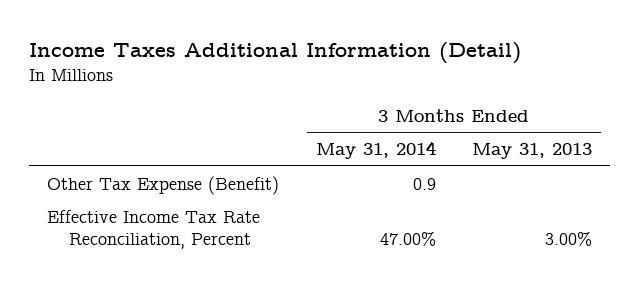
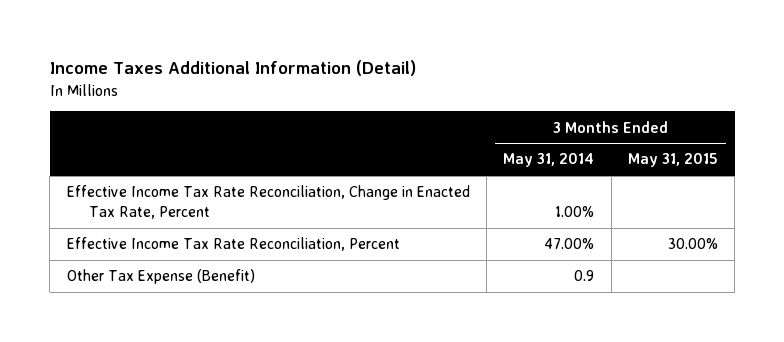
- | 3 Months Ended May 31, 2014 | 3 Months Ended May 31, 2013
+ | 3 Months Ended May 31, 2014 | 3 Months Ended May 31, 2015
+ Effective Income Tax Rate Reconciliation, Change in Enacted Tax Rate, Percent | 1.00% |
moved down: Other Tax Expense (Benefit) | 0.9 |

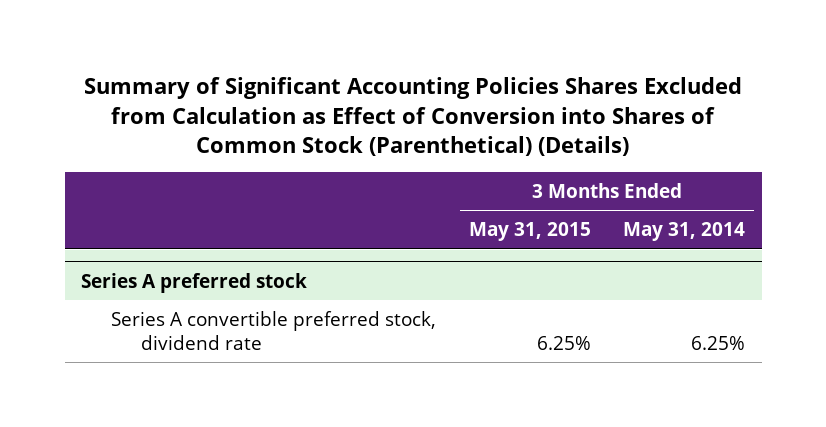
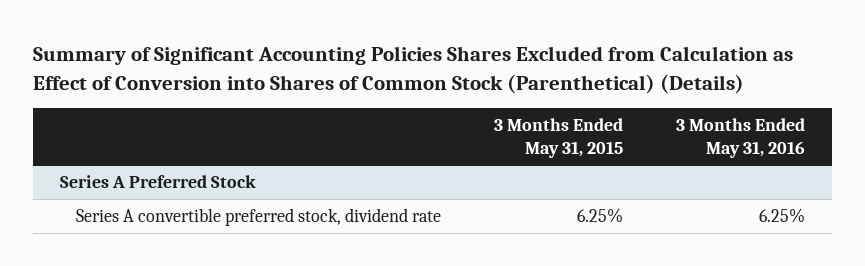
- | 3 Months Ended May 31, 2015 | 3 Months Ended May 31, 2014
+ | 3 Months Ended May 31, 2015 | 3 Months Ended May 31, 2016
- Series A preferred stock
+ Series A Preferred Stock

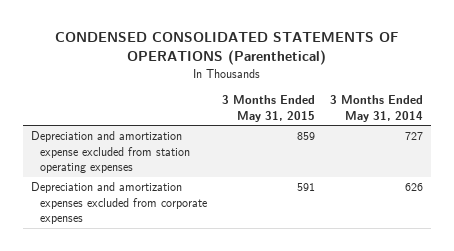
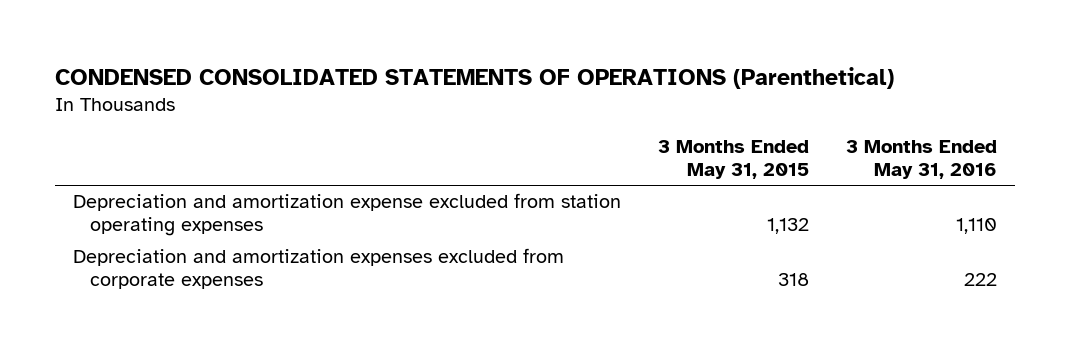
- | 3 Months Ended May 31, 2015 | 3 Months Ended May 31, 2014
+ | 3 Months Ended May 31, 2015 | 3 Months Ended May 31, 2016
- Depreciation and amortization expense excluded from station operating expenses | 859 | 727
- Depreciation and amortization expenses excluded from corporate expenses | 591 | 626
+ Depreciation and amortization expense excluded from station operating expenses | 1,132 | 1,110
+ Depreciation and amortization expenses excluded from corporate expenses | 318 | 222

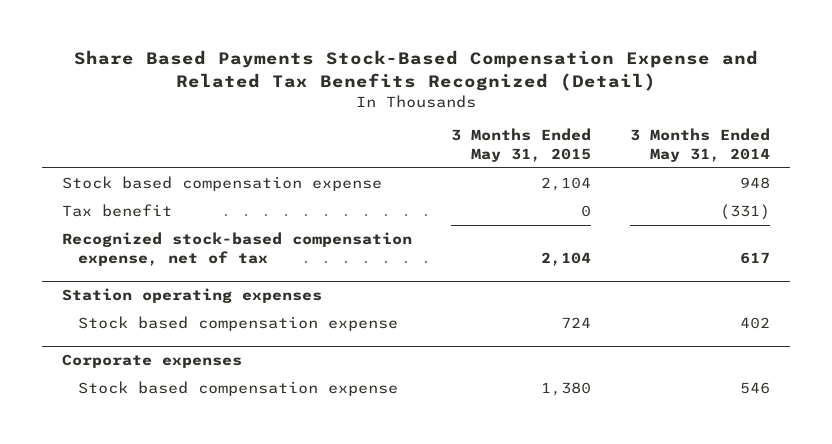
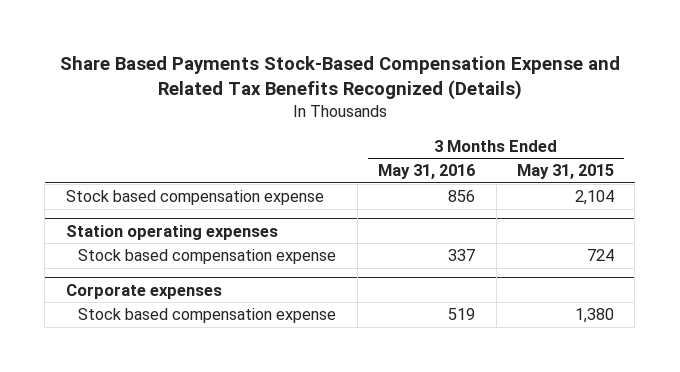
- Share Based Payments Stock-Based Compensation Expense and Related Tax Benefits Recognized (Detail)
+ Share Based Payments Stock-Based Compensation Expense and Related Tax Benefits Recognized (Details)
- | 3 Months Ended May 31, 2015 | 3 Months Ended May 31, 2014
+ | 3 Months Ended May 31, 2016 | 3 Months Ended May 31, 2015
- Tax benefit | 0 | (331)
- Recognized stock-based compensation expense, net of tax | 2,104 | 617

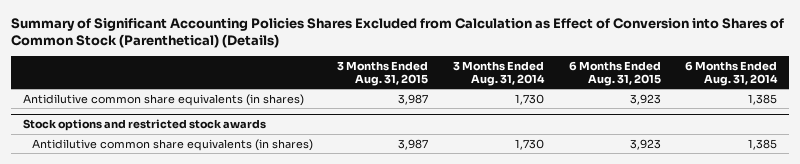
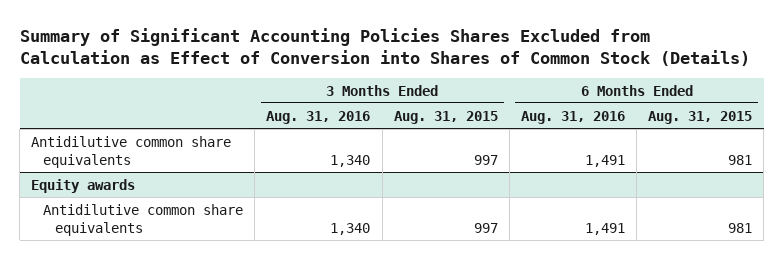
- Summary of Significant Accounting Policies Shares Excluded from Calculation as Effect of Conversion into Shares of Common Stock (Parenthetical) (Details)
+ Summary of Significant Accounting Policies Shares Excluded from Calculation as Effect of Conversion into Shares of Common Stock (Details)
- | 3 Months Ended Aug. 31, 2015 | 3 Months Ended Aug. 31, 2014 | 6 Months Ended Aug. 31, 2015 | 6 Months Ended Aug. 31, 2014
+ | 3 Months Ended Aug. 31, 2016 | 3 Months Ended Aug. 31, 2015 | 6 Months Ended Aug. 31, 2016 | 6 Months Ended Aug. 31, 2015
- Antidilutive common share equivalents (in shares) | 3,987 | 1,730 | 3,923 | 1,385
- Stock options and restricted stock awards
- Antidilutive common share equivalents (in shares) | 3,987 | 1,730 | 3,923 | 1,385
+ Antidilutive common share equivalents | 1,340 | 997 | 1,491 | 981
+ Equity awards
+ Antidilutive common share equivalents | 1,340 | 997 | 1,491 | 981

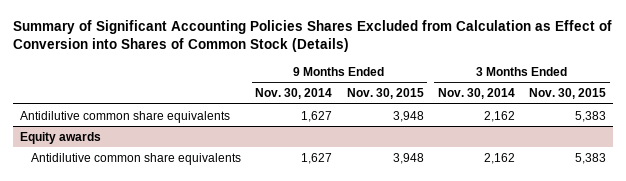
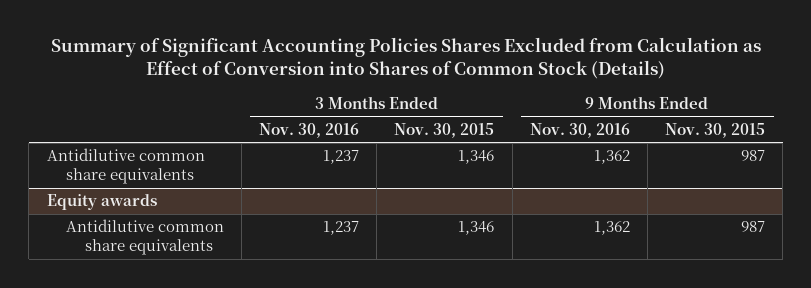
- | 9 Months Ended Nov. 30, 2014 | 9 Months Ended Nov. 30, 2015 | 3 Months Ended Nov. 30, 2014 | 3 Months Ended Nov. 30, 2015
+ | 3 Months Ended Nov. 30, 2016 | 3 Months Ended Nov. 30, 2015 | 9 Months Ended Nov. 30, 2016 | 9 Months Ended Nov. 30, 2015
- Antidilutive common share equivalents | 1,627 | 3,948 | 2,162 | 5,383
+ Antidilutive common share equivalents | 1,237 | 1,346 | 1,362 | 987
@ Equity awards
- Antidilutive common share equivalents | 1,627 | 3,948 | 2,162 | 5,383
+ Antidilutive common share equivalents | 1,237 | 1,346 | 1,362 | 987

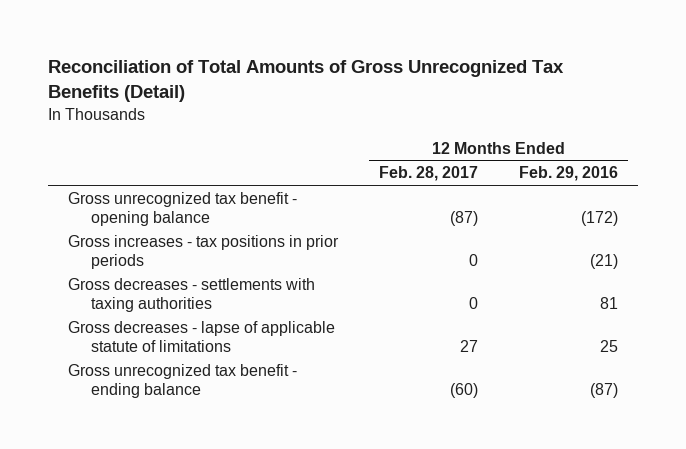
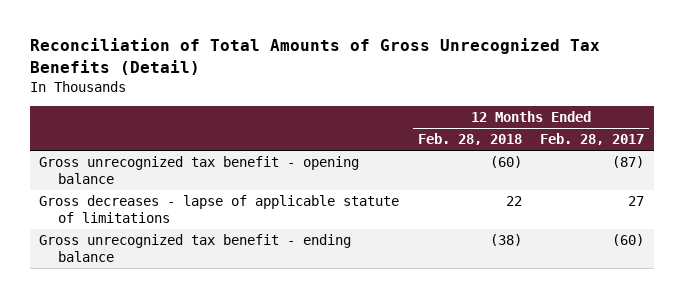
- | 12 Months Ended Feb. 28, 2017 | 12 Months Ended Feb. 29, 2016
+ | 12 Months Ended Feb. 28, 2018 | 12 Months Ended Feb. 28, 2017
- Gross increases - tax positions in prior periods | 0 | (21)
- Gross decreases - settlements with taxing authorities | 0 | 81

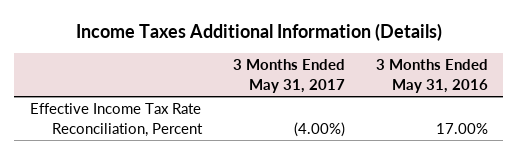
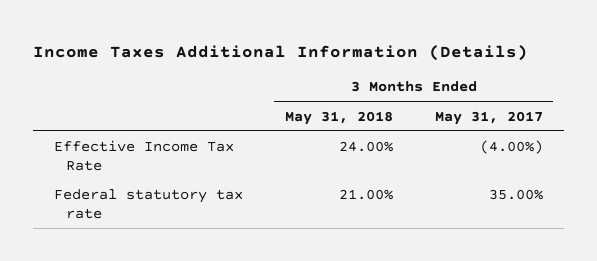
- | 3 Months Ended May 31, 2017 | 3 Months Ended May 31, 2016
+ | 3 Months Ended May 31, 2018 | 3 Months Ended May 31, 2017
- Effective Income Tax Rate Reconciliation, Percent | (4.00%) | 17.00%
+ Effective Income Tax Rate | 24.00% | (4.00%)
+ Federal statutory tax rate | 21.00% | 35.00%

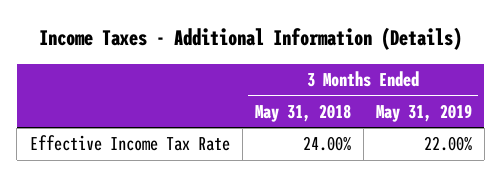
- Income Taxes Additional Information (Details)
+ Income Taxes - Additional Information (Details)
- | 3 Months Ended May 31, 2018 | 3 Months Ended May 31, 2017
+ | 3 Months Ended May 31, 2018 | 3 Months Ended May 31, 2019
- Federal statutory tax rate | 21.00% | 35.00%

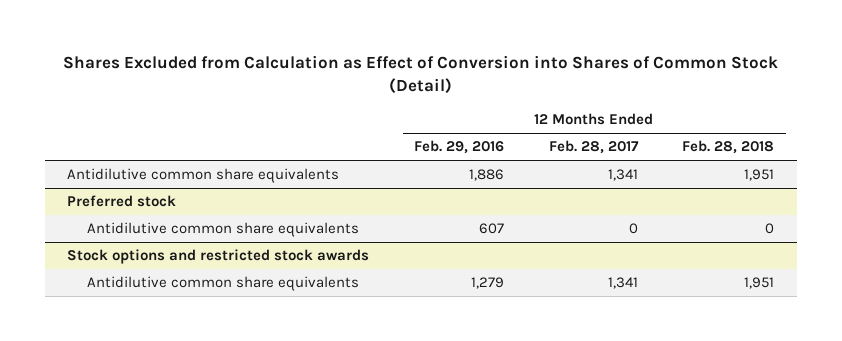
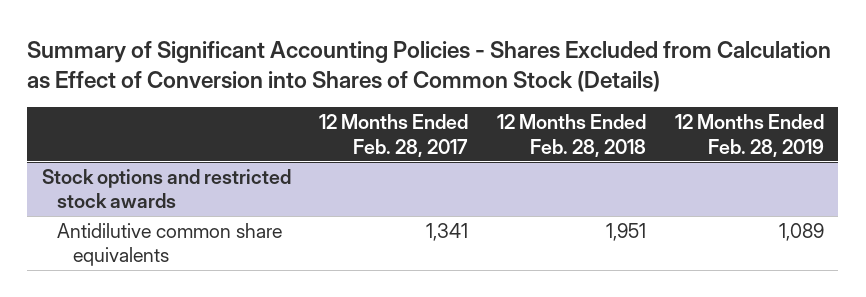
- Shares Excluded from Calculation as Effect of Conversion into Shares of Common Stock (Detail)
+ Summary of Significant Accounting Policies - Shares Excluded from Calculation as Effect of Conversion into Shares of Common Stock (Details)
- | 12 Months Ended Feb. 29, 2016 | 12 Months Ended Feb. 28, 2017 | 12 Months Ended Feb. 28, 2018
+ | 12 Months Ended Feb. 28, 2017 | 12 Months Ended Feb. 28, 2018 | 12 Months Ended Feb. 28, 2019
- Antidilutive common share equivalents | 1,886 | 1,341 | 1,951
- Preferred stock
- Antidilutive common share equivalents | 607 | 0 | 0

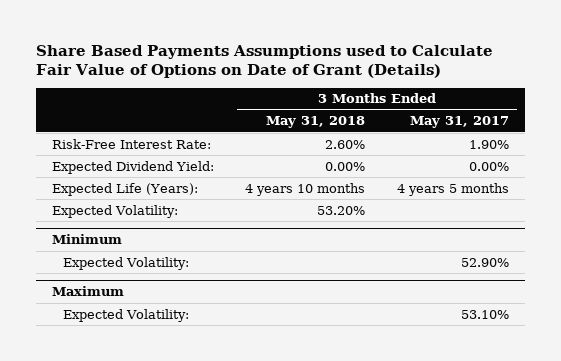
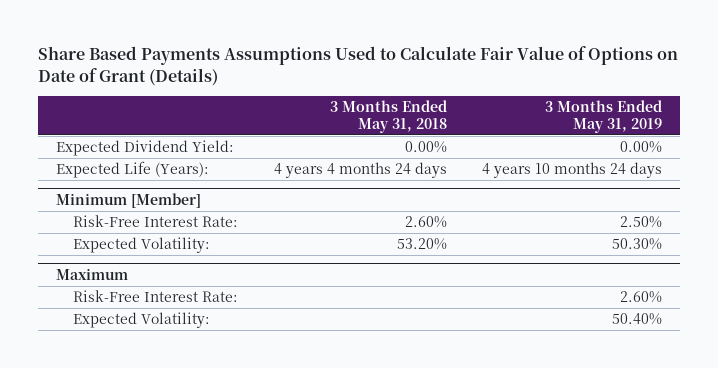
- Share Based Payments Assumptions used to Calculate Fair Value of Options on Date of Grant (Details)
+ Share Based Payments Assumptions Used to Calculate Fair Value of Options on Date of Grant (Details)
- | 3 Months Ended May 31, 2018 | 3 Months Ended May 31, 2017
+ | 3 Months Ended May 31, 2018 | 3 Months Ended May 31, 2019
- Risk-Free Interest Rate: | 2.60% | 1.90%
- Expected Life (Years): | 4 years 10 months | 4 years 5 months
+ Expected Life (Years): | 4 years 4 months 24 days | 4 years 10 months 24 days
+ Minimum [Member]
+ Risk-Free Interest Rate: | 2.60% | 2.50%
- Minimum
- Expected Volatility: | | 52.90%
@ Maximum
+ Risk-Free Interest Rate: | | 2.60%

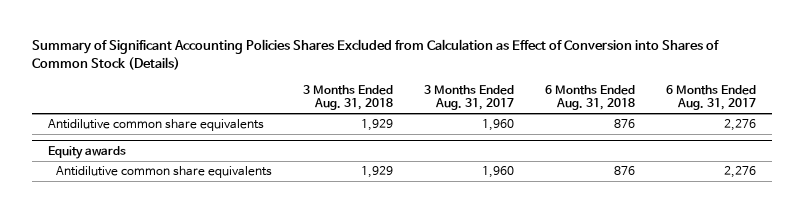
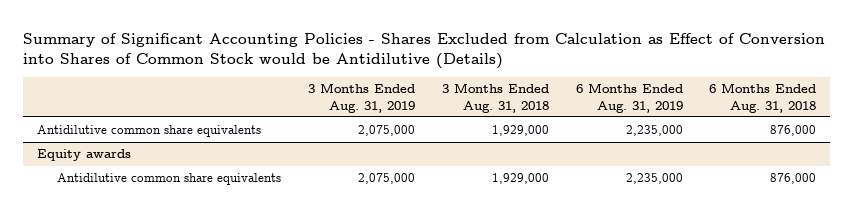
- Summary of Significant Accounting Policies Shares Excluded from Calculation as Effect of Conversion into Shares of Common Stock (Details)
+ Summary of Significant Accounting Policies - Shares Excluded from Calculation as Effect of Conversion into Shares of Common Stock would be Antidilutive (Details)
- | 3 Months Ended Aug. 31, 2018 | 3 Months Ended Aug. 31, 2017 | 6 Months Ended Aug. 31, 2018 | 6 Months Ended Aug. 31, 2017
+ | 3 Months Ended Aug. 31, 2019 | 3 Months Ended Aug. 31, 2018 | 6 Months Ended Aug. 31, 2019 | 6 Months Ended Aug. 31, 2018
- Antidilutive common share equivalents | 1,929 | 1,960 | 876 | 2,276
+ Antidilutive common share equivalents | 2,075,000 | 1,929,000 | 2,235,000 | 876,000
@ Equity awards
- Antidilutive common share equivalents | 1,929 | 1,960 | 876 | 2,276
+ Antidilutive common share equivalents | 2,075,000 | 1,929,000 | 2,235,000 | 876,000

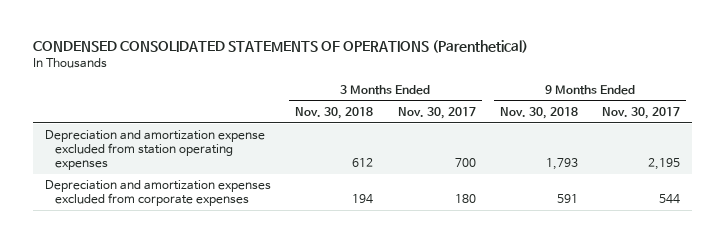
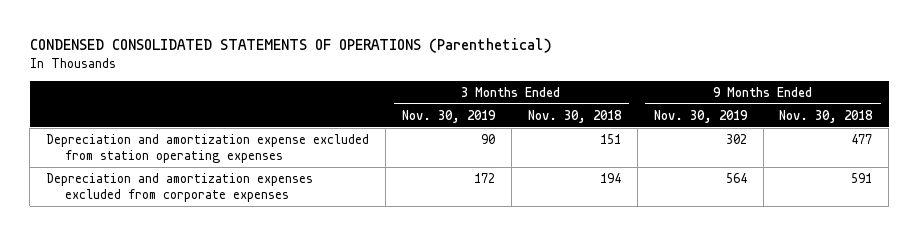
- | 3 Months Ended Nov. 30, 2018 | 3 Months Ended Nov. 30, 2017 | 9 Months Ended Nov. 30, 2018 | 9 Months Ended Nov. 30, 2017
+ | 3 Months Ended Nov. 30, 2019 | 3 Months Ended Nov. 30, 2018 | 9 Months Ended Nov. 30, 2019 | 9 Months Ended Nov. 30, 2018
- Depreciation and amortization expense excluded from station operating expenses | 612 | 700 | 1,793 | 2,195
+ Depreciation and amortization expense excluded from station operating expenses | 90 | 151 | 302 | 477

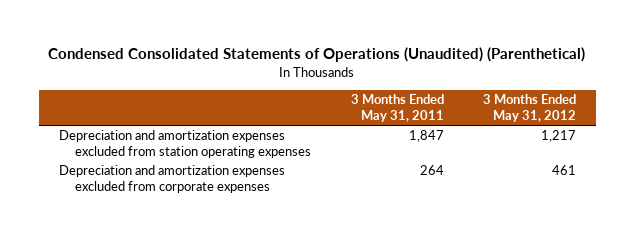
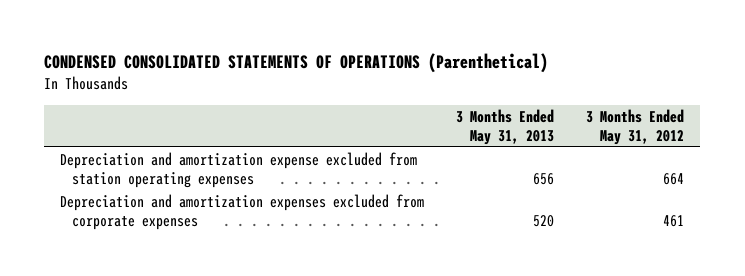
- Condensed Consolidated Statements of Operations (Unaudited) (Parenthetical)
+ CONDENSED CONSOLIDATED STATEMENTS OF OPERATIONS (Parenthetical)
- | 3 Months Ended May 31, 2011 | 3 Months Ended May 31, 2012
+ | 3 Months Ended May 31, 2013 | 3 Months Ended May 31, 2012
- Depreciation and amortization expenses excluded from station operating expenses | 1,847 | 1,217
+ Depreciation and amortization expense excluded from station operating expenses | 656 | 664

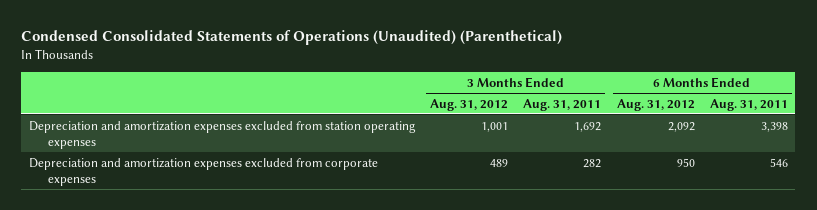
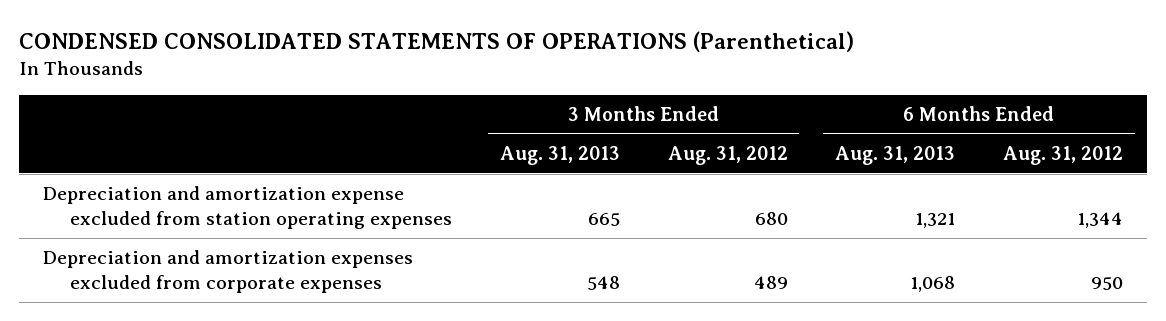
- Condensed Consolidated Statements of Operations (Unaudited) (Parenthetical)
+ CONDENSED CONSOLIDATED STATEMENTS OF OPERATIONS (Parenthetical)
- | 3 Months Ended Aug. 31, 2012 | 3 Months Ended Aug. 31, 2011 | 6 Months Ended Aug. 31, 2012 | 6 Months Ended Aug. 31, 2011
+ | 3 Months Ended Aug. 31, 2013 | 3 Months Ended Aug. 31, 2012 | 6 Months Ended Aug. 31, 2013 | 6 Months Ended Aug. 31, 2012
- Depreciation and amortization expenses excluded from station operating expenses | 1,001 | 1,692 | 2,092 | 3,398
+ Depreciation and amortization expense excluded from station operating expenses | 665 | 680 | 1,321 | 1,344

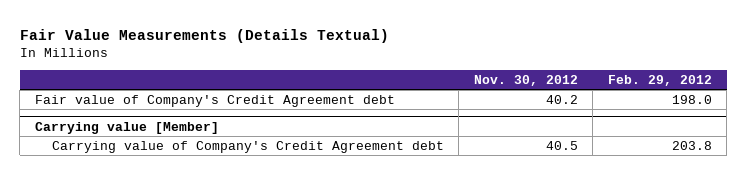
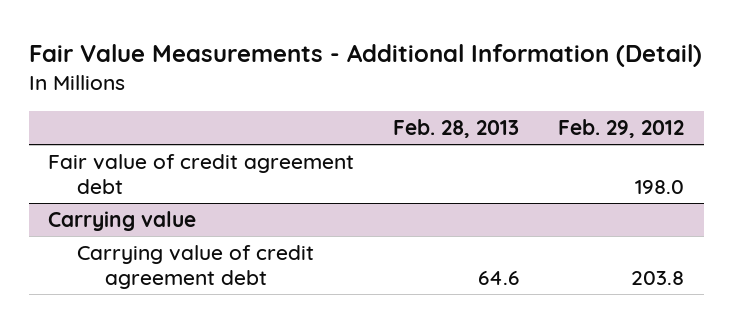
- Fair Value Measurements (Details Textual)
+ Fair Value Measurements - Additional Information (Detail)
- | Nov. 30, 2012 | Feb. 29, 2012
+ | Feb. 28, 2013 | Feb. 29, 2012
- Fair value of Company's Credit Agreement debt | 40.2 | 198.0
- Carrying value [Member]
- Carrying value of Company's Credit Agreement debt | 40.5 | 203.8
+ Fair value of credit agreement debt | | 198.0
+ Carrying value
+ Carrying value of credit agreement debt | 64.6 | 203.8

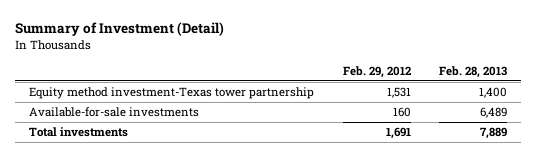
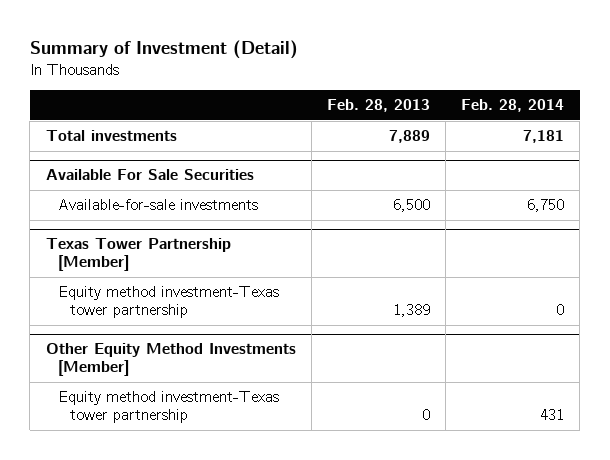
- | Feb. 29, 2012 | Feb. 28, 2013
+ | Feb. 28, 2013 | Feb. 28, 2014
- Equity method investment-Texas tower partnership | 1,531 | 1,400
- Available-for-sale investments | 160 | 6,489
+ Available For Sale Securities
+ Available-for-sale investments | 6,500 | 6,750
+ Texas Tower Partnership [Member]
+ Equity method investment-Texas tower partnership | 1,389 | 0
+ Other Equity Method Investments [Member]
+ Equity method investment-Texas tower partnership | 0 | 431

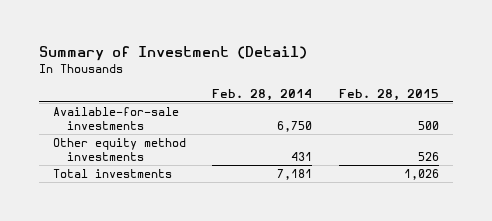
- | Feb. 28, 2013 | Feb. 28, 2014
+ | Feb. 28, 2014 | Feb. 28, 2015
- Available For Sale Securities
- Texas Tower Partnership [Member]
- Equity method investment-Texas tower partnership | 1,389 | 0
- Other Equity Method Investments [Member]
- Equity method investment-Texas tower partnership | 0 | 431
+ Other equity method investments | 431 | 526
moved down: Total investments | 7,181 | 1,026

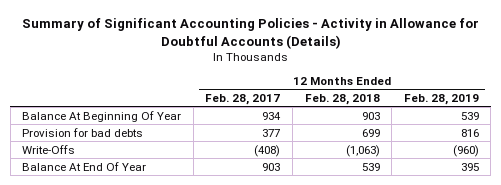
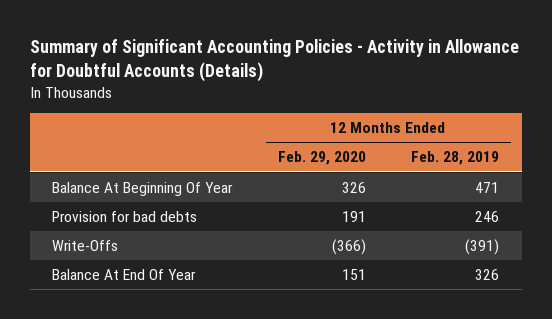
- | 12 Months Ended Feb. 28, 2017 | 12 Months Ended Feb. 28, 2018 | 12 Months Ended Feb. 28, 2019
+ | 12 Months Ended Feb. 29, 2020 | 12 Months Ended Feb. 28, 2019
- Balance At Beginning Of Year | 934 | 903 | 539
- Provision for bad debts | 377 | 699 | 816
- Write-Offs | (408) | (1,063) | (960)
- Balance At End Of Year | 903 | 539 | 395
+ Balance At Beginning Of Year | 326 | 471
+ Provision for bad debts | 191 | 246
+ Write-Offs | (366) | (391)
+ Balance At End Of Year | 151 | 326

